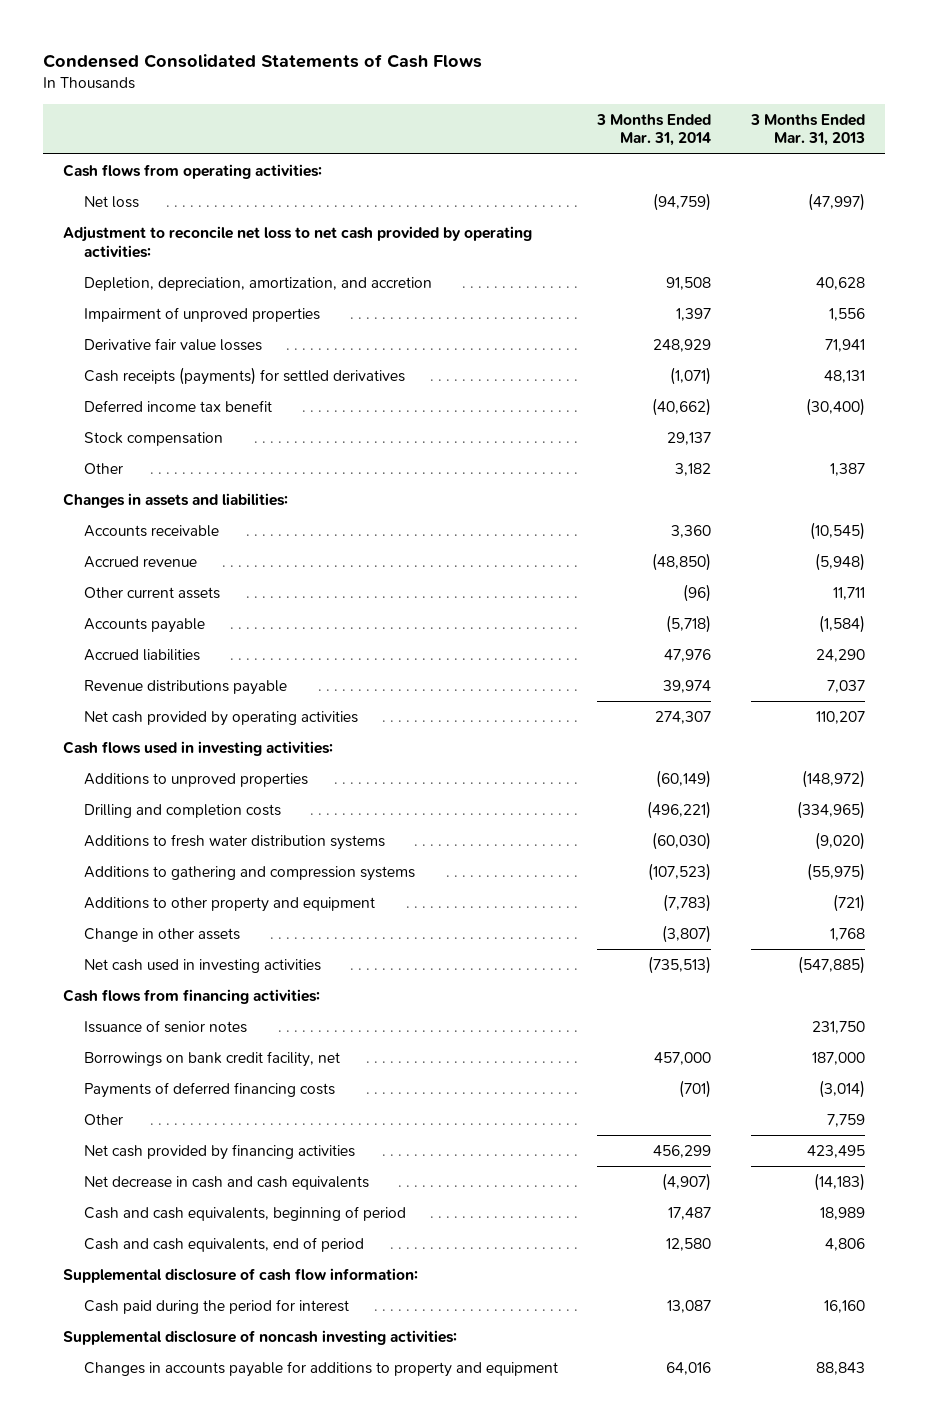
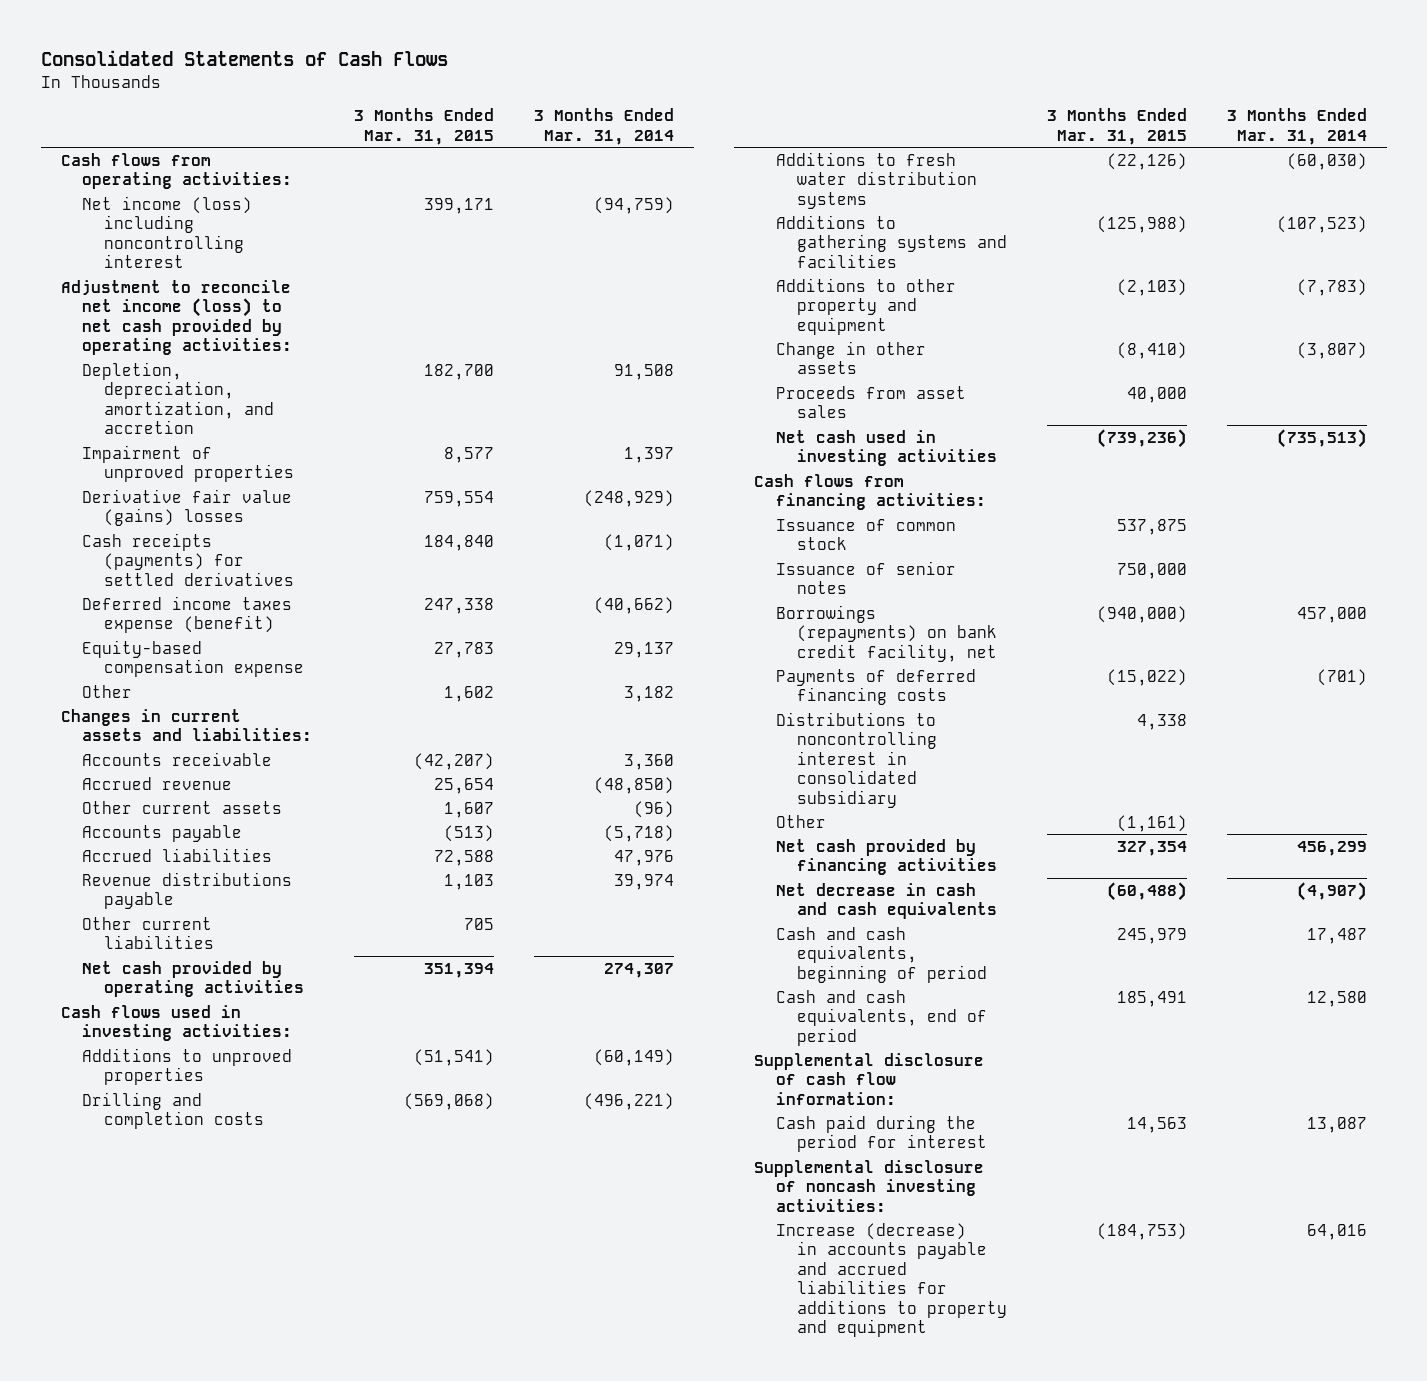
- Condensed Consolidated Statements of Cash Flows
+ Consolidated Statements of Cash Flows
- | 3 Months Ended Mar. 31, 2014 | 3 Months Ended Mar. 31, 2013
+ | 3 Months Ended Mar. 31, 2015 | 3 Months Ended Mar. 31, 2014
- Net loss | (94,759) | (47,997)
- Adjustment to reconcile net loss to net cash provided by operating activities:
+ Net income (loss) including noncontrolling interest | 399,171 | (94,759)
+ Adjustment to reconcile net income (loss) to net cash provided by operating activities:
- Derivative fair value losses | 248,929 | 71,941
+ Derivative fair value (gains) losses | 759,554 | (248,929)
- Deferred income tax benefit | (40,662) | (30,400)
- Stock compensation | 29,137 |
+ Deferred income taxes expense (benefit) | 247,338 | (40,662)
+ Equity-based compensation expense | 27,783 | 29,137
- Changes in assets and liabilities:
+ Changes in current assets and liabilities:
+ Other current liabilities | 705 |
- Additions to gathering and compression systems | (107,523) | (55,975)
+ Additions to gathering systems and facilities | (125,988) | (107,523)
+ Proceeds from asset sales | 40,000 |
+ Issuance of common stock | 537,875 |
- Borrowings on bank credit facility, net | 457,000 | 187,000
+ Borrowings (repayments) on bank credit facility, net | (940,000) | 457,000
+ Distributions to noncontrolling interest in consolidated subsidiary | 4,338 |
- Changes in accounts payable for additions to property and equipment | 64,016 | 88,843
+ Increase (decrease) in accounts payable and accrued liabilities for additions to property and equipment | (184,753) | 64,016

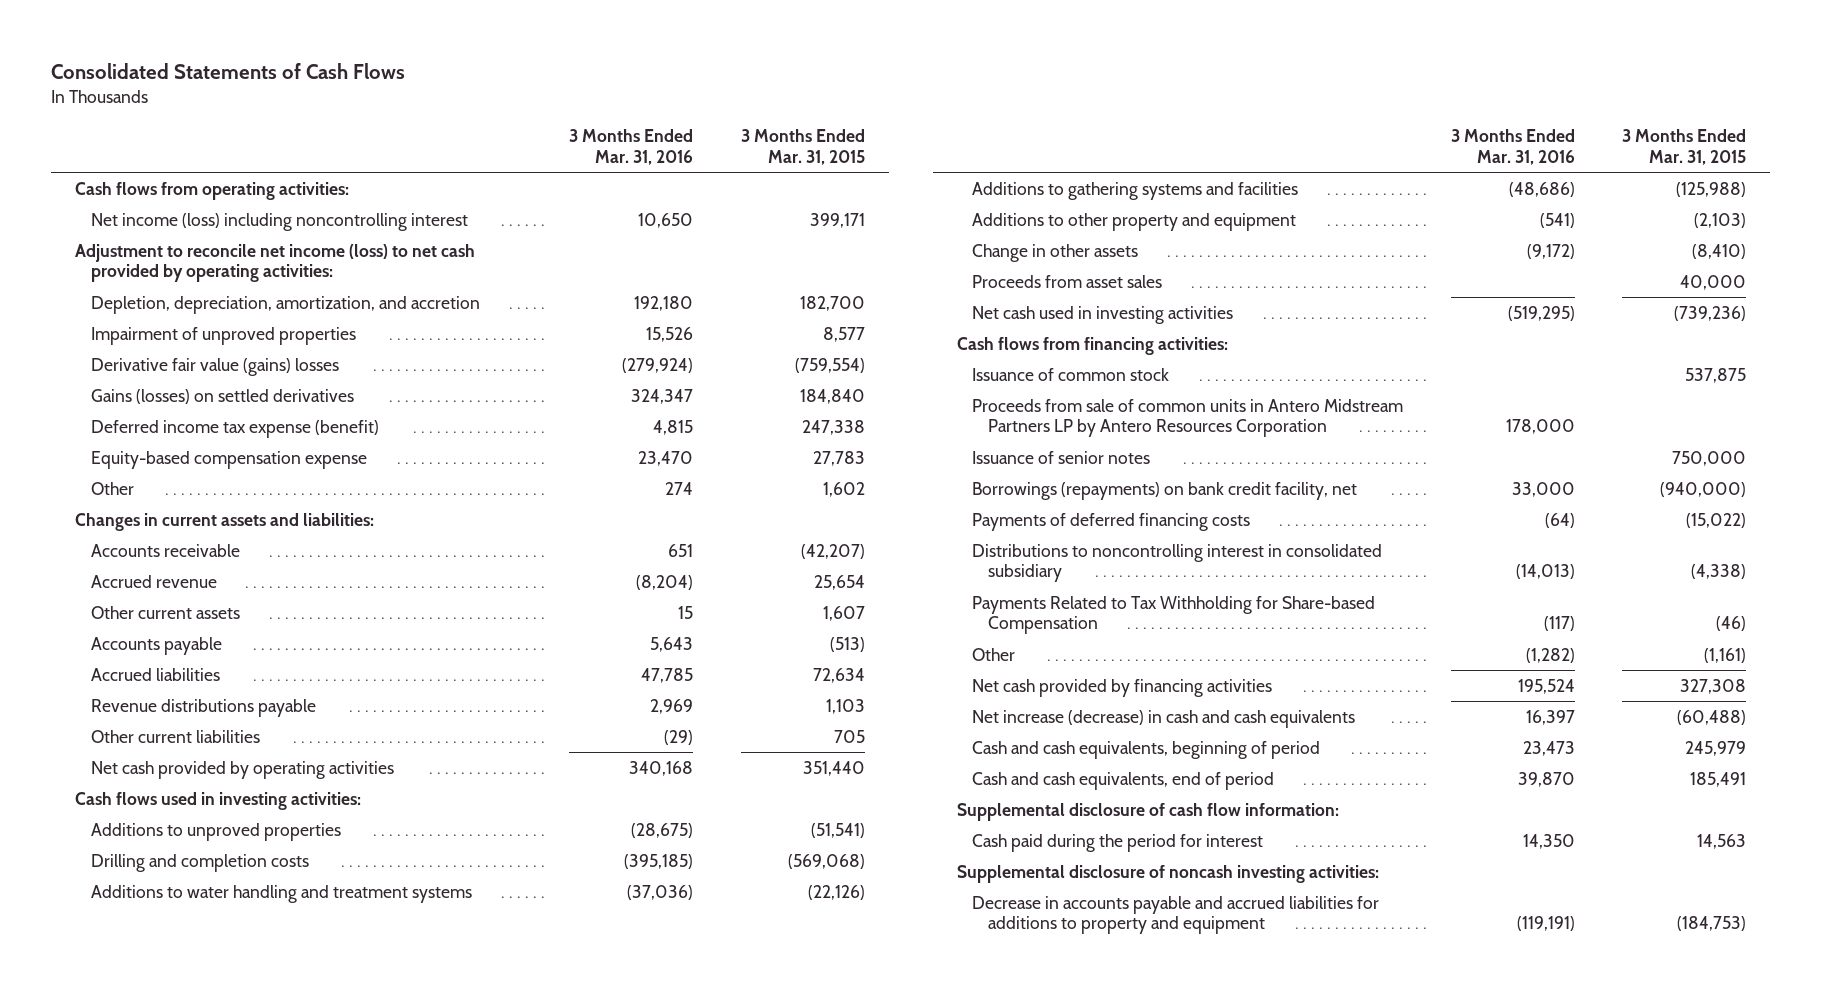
- | 3 Months Ended Mar. 31, 2015 | 3 Months Ended Mar. 31, 2014
+ | 3 Months Ended Mar. 31, 2016 | 3 Months Ended Mar. 31, 2015
- Derivative fair value (gains) losses | 759,554 | (248,929)
- Cash receipts (payments) for settled derivatives | 184,840 | (1,071)
- Deferred income taxes expense (benefit) | 247,338 | (40,662)
+ Derivative fair value (gains) losses | (279,924) | (759,554)
+ Gains (losses) on settled derivatives | 324,347 | 184,840
+ Deferred income tax expense (benefit) | 4,815 | 247,338
- Accrued liabilities | 72,588 | 47,976
+ Accrued liabilities | 47,785 | 72,634
- Net cash provided by operating activities | 351,394 | 274,307
+ Net cash provided by operating activities | 340,168 | 351,440
- Additions to fresh water distribution systems | (22,126) | (60,030)
+ Additions to water handling and treatment systems | (37,036) | (22,126)
+ Proceeds from sale of common units in Antero Midstream Partners LP by Antero Resources Corporation | 178,000 |
- Distributions to noncontrolling interest in consolidated subsidiary | 4,338 |
+ Distributions to noncontrolling interest in consolidated subsidiary | (14,013) | (4,338)
+ Payments Related to Tax Withholding for Share-based Compensation | (117) | (46)
- Net cash provided by financing activities | 327,354 | 456,299
- Net decrease in cash and cash equivalents | (60,488) | (4,907)
+ Net cash provided by financing activities | 195,524 | 327,308
+ Net increase (decrease) in cash and cash equivalents | 16,397 | (60,488)
- Increase (decrease) in accounts payable and accrued liabilities for additions to property and equipment | (184,753) | 64,016
+ Decrease in accounts payable and accrued liabilities for additions to property and equipment | (119,191) | (184,753)

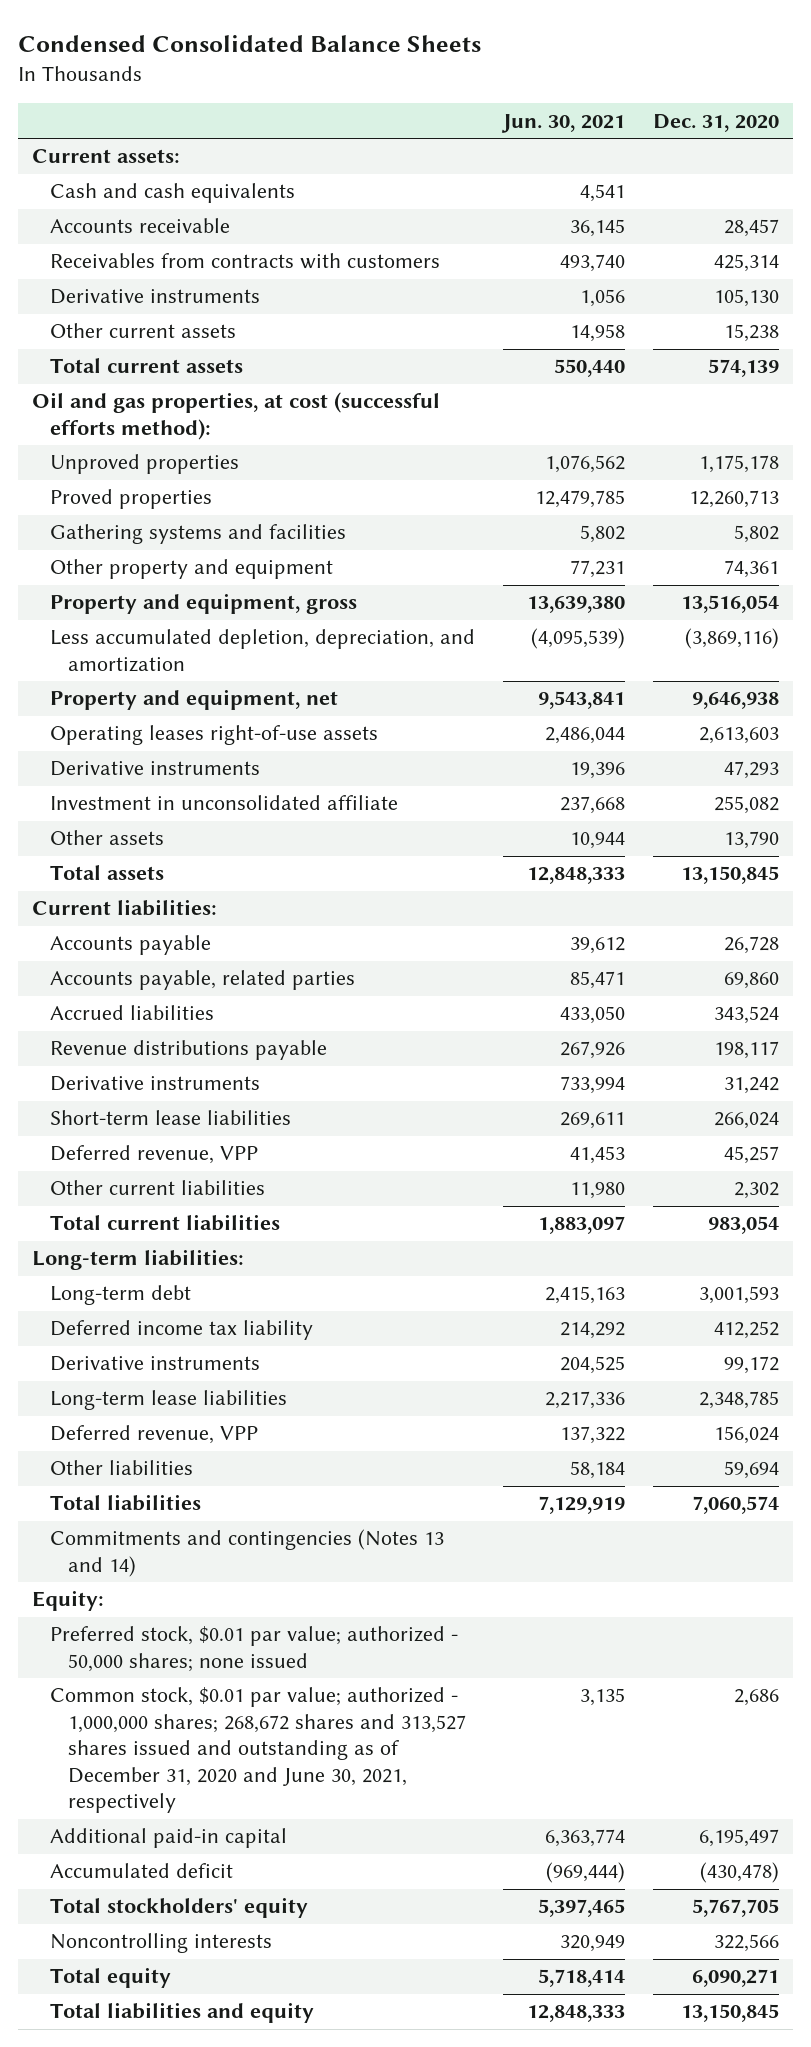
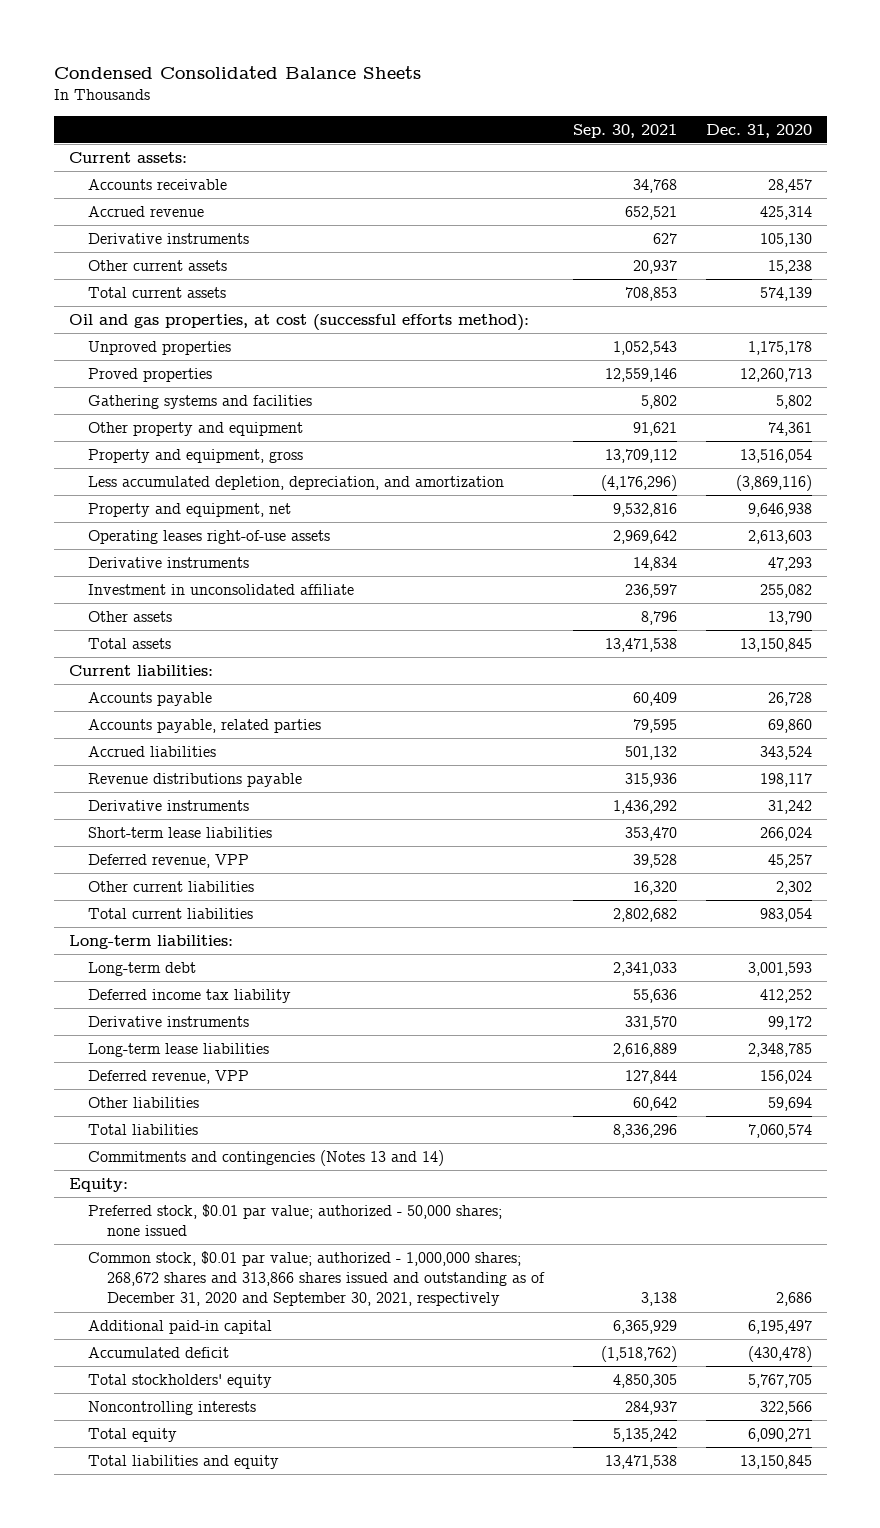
- | Jun. 30, 2021 | Dec. 31, 2020
+ | Sep. 30, 2021 | Dec. 31, 2020
- Cash and cash equivalents | 4,541 |
- Receivables from contracts with customers | 493,740 | 425,314
+ Accrued revenue | 652,521 | 425,314
- Common stock, $0.01 par value; authorized - 1,000,000 shares; 268,672 shares and 313,527 shares issued and outstanding as of December 31, 2020 and June 30, 2021, respectively | 3,135 | 2,686
+ Common stock, $0.01 par value; authorized - 1,000,000 shares; 268,672 shares and 313,866 shares issued and outstanding as of December 31, 2020 and September 30, 2021, respectively | 3,138 | 2,686

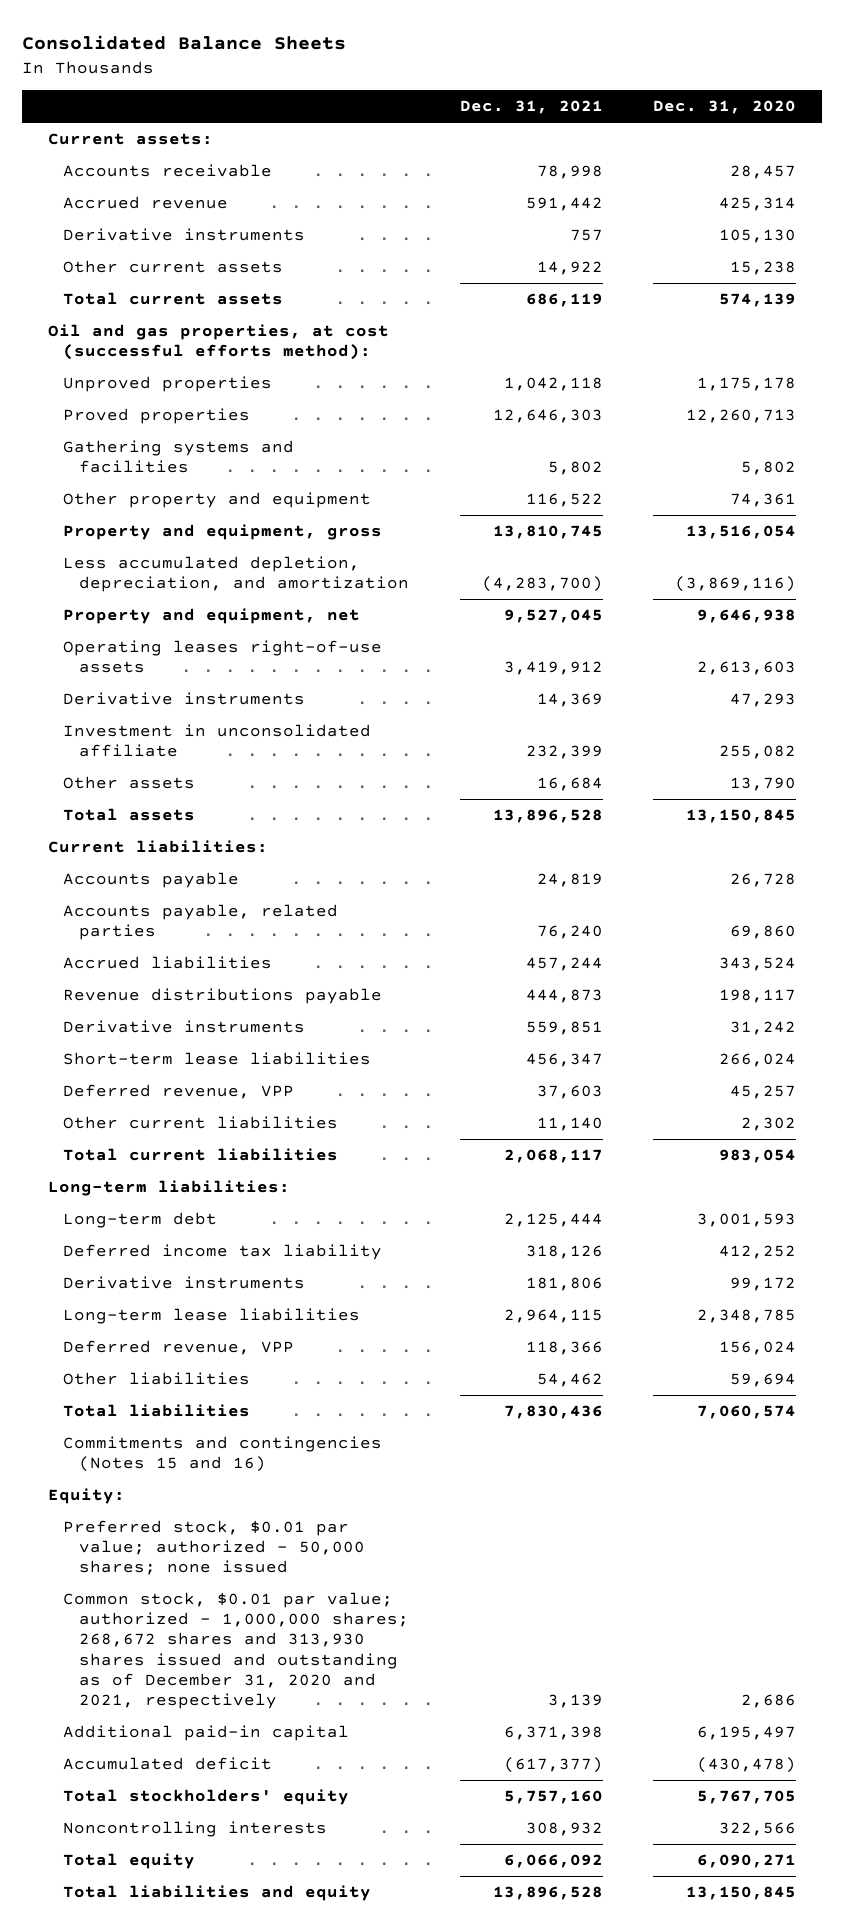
- Condensed Consolidated Balance Sheets
+ Consolidated Balance Sheets
- | Sep. 30, 2021 | Dec. 31, 2020
+ | Dec. 31, 2021 | Dec. 31, 2020
- Commitments and contingencies (Notes 13 and 14)
+ Commitments and contingencies (Notes 15 and 16)
- Common stock, $0.01 par value; authorized - 1,000,000 shares; 268,672 shares and 313,866 shares issued and outstanding as of December 31, 2020 and September 30, 2021, respectively | 3,138 | 2,686
+ Common stock, $0.01 par value; authorized - 1,000,000 shares; 268,672 shares and 313,930 shares issued and outstanding as of December 31, 2020 and 2021, respectively | 3,139 | 2,686

